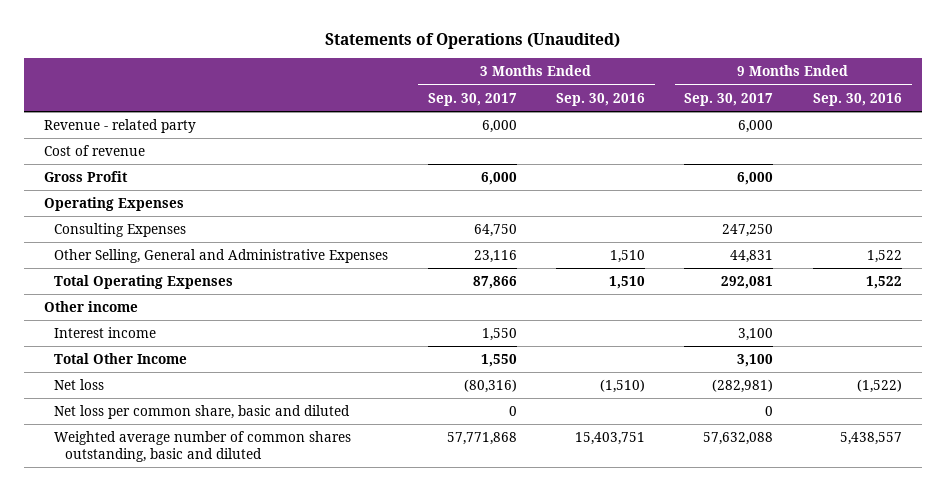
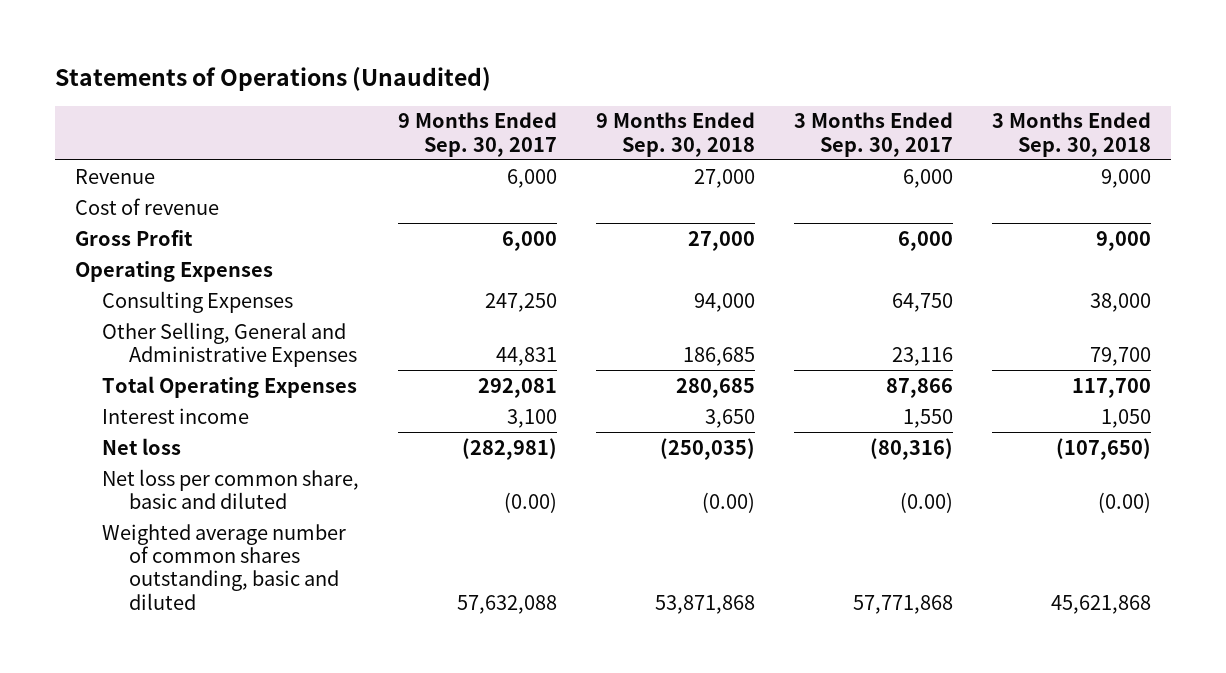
- | 3 Months Ended Sep. 30, 2017 | 3 Months Ended Sep. 30, 2016 | 9 Months Ended Sep. 30, 2017 | 9 Months Ended Sep. 30, 2016
+ | 9 Months Ended Sep. 30, 2017 | 9 Months Ended Sep. 30, 2018 | 3 Months Ended Sep. 30, 2017 | 3 Months Ended Sep. 30, 2018
- Revenue - related party | 6,000 | | 6,000 |
+ Revenue | 6,000 | 27,000 | 6,000 | 9,000
- Other income
- Total Other Income | 1,550 | | 3,100 |
- Net loss per common share, basic and diluted | 0 | | 0 |
+ Net loss per common share, basic and diluted | (0.00) | (0.00) | (0.00) | (0.00)

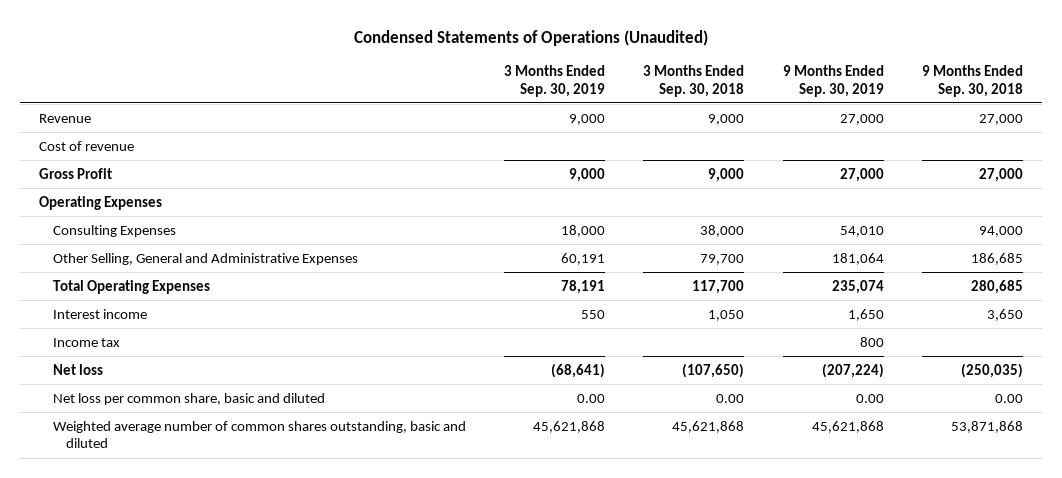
- Statements of Operations (Unaudited)
+ Condensed Statements of Operations (Unaudited)
- | 9 Months Ended Sep. 30, 2017 | 9 Months Ended Sep. 30, 2018 | 3 Months Ended Sep. 30, 2017 | 3 Months Ended Sep. 30, 2018
+ | 3 Months Ended Sep. 30, 2019 | 3 Months Ended Sep. 30, 2018 | 9 Months Ended Sep. 30, 2019 | 9 Months Ended Sep. 30, 2018
+ Income tax | | | 800 |
- Net loss per common share, basic and diluted | (0.00) | (0.00) | (0.00) | (0.00)
+ Net loss per common share, basic and diluted | 0.00 | 0.00 | 0.00 | 0.00

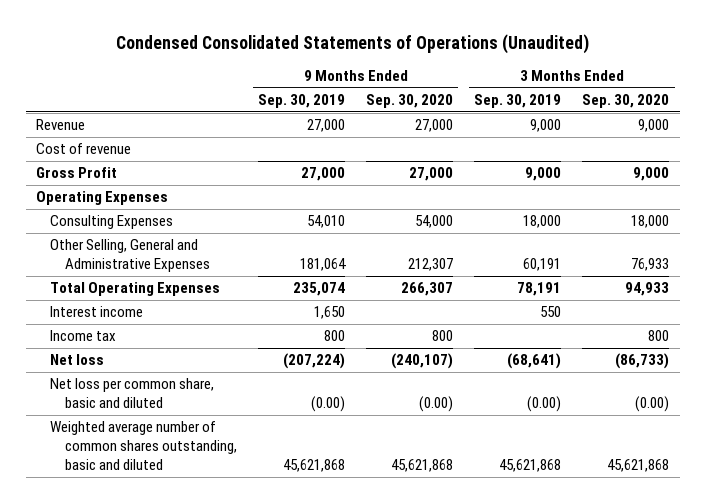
- Condensed Statements of Operations (Unaudited)
+ Condensed Consolidated Statements of Operations (Unaudited)
- | 3 Months Ended Sep. 30, 2019 | 3 Months Ended Sep. 30, 2018 | 9 Months Ended Sep. 30, 2019 | 9 Months Ended Sep. 30, 2018
+ | 9 Months Ended Sep. 30, 2019 | 9 Months Ended Sep. 30, 2020 | 3 Months Ended Sep. 30, 2019 | 3 Months Ended Sep. 30, 2020
- Net loss per common share, basic and diluted | 0.00 | 0.00 | 0.00 | 0.00
+ Net loss per common share, basic and diluted | (0.00) | (0.00) | (0.00) | (0.00)

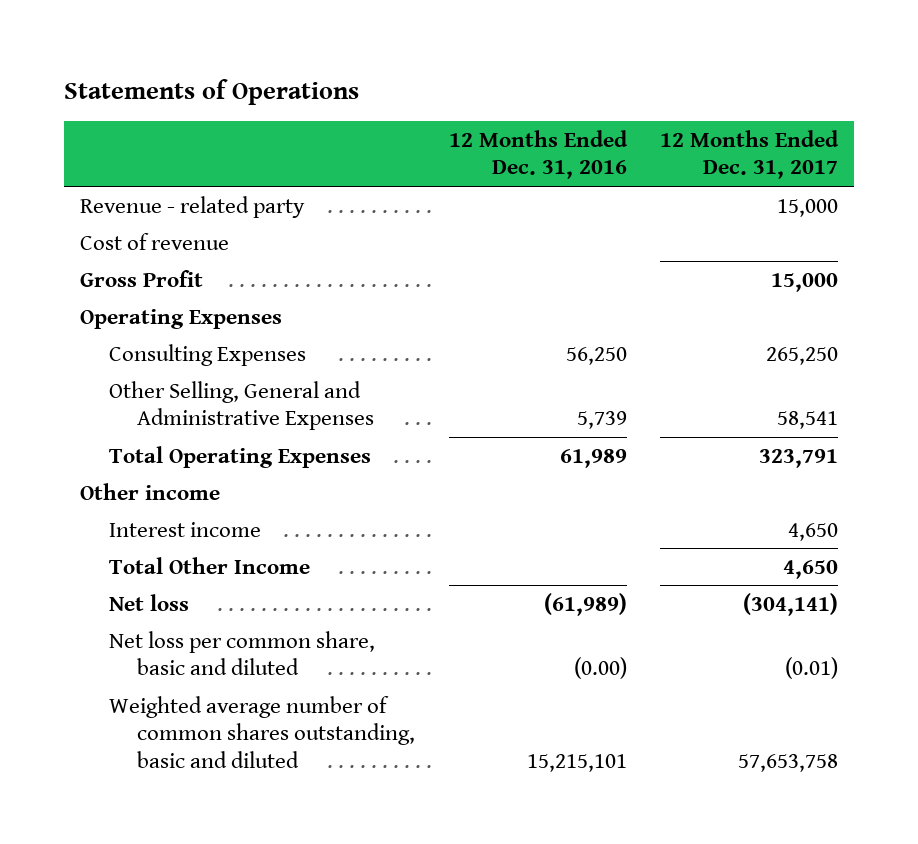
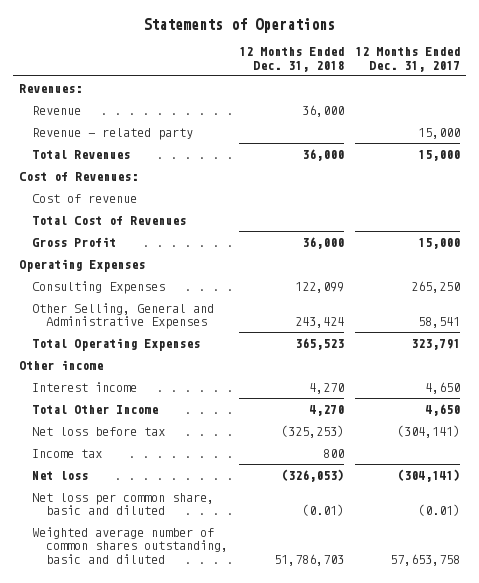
- | 12 Months Ended Dec. 31, 2016 | 12 Months Ended Dec. 31, 2017
+ | 12 Months Ended Dec. 31, 2018 | 12 Months Ended Dec. 31, 2017
+ Revenues:
+ Revenue | 36,000 |
+ Total Revenues | 36,000 | 15,000
+ Cost of Revenues:
+ Total Cost of Revenues
+ Net loss before tax | (325,253) | (304,141)
+ Income tax | 800 |

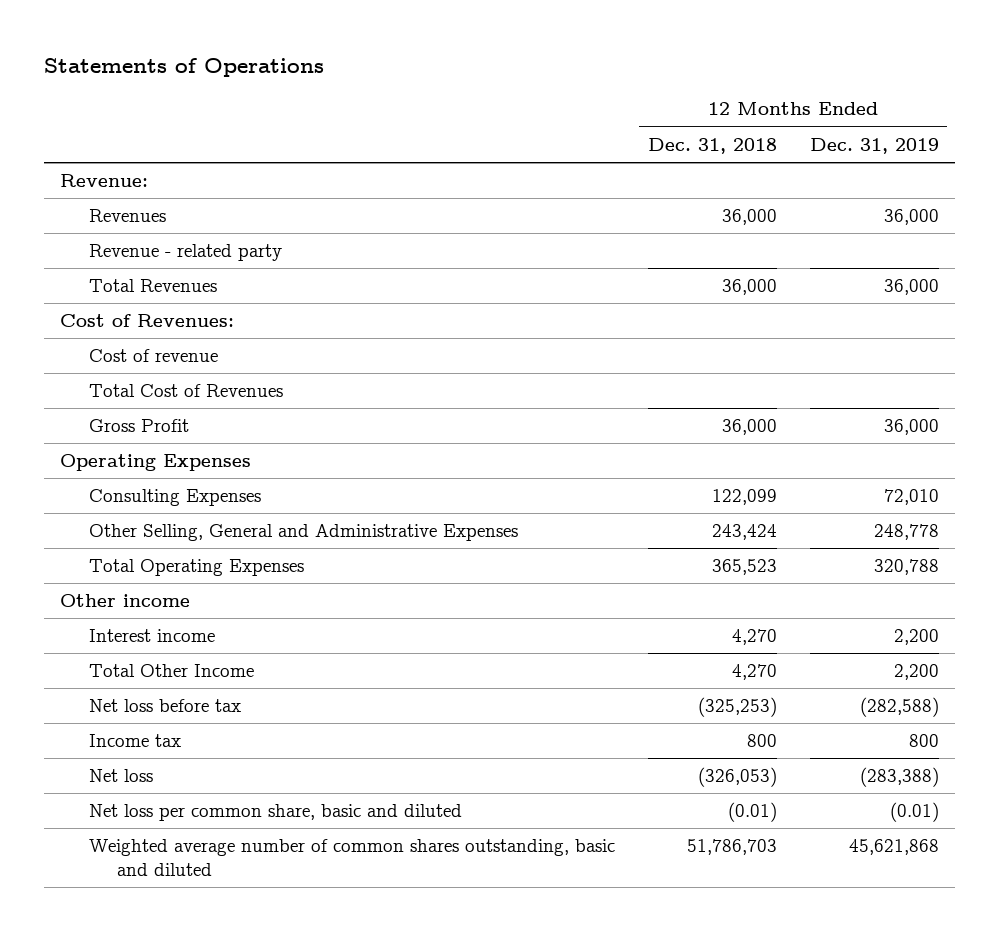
- | 12 Months Ended Dec. 31, 2018 | 12 Months Ended Dec. 31, 2017
+ | 12 Months Ended Dec. 31, 2018 | 12 Months Ended Dec. 31, 2019
- Revenues:
- Revenue | 36,000 |
+ Revenue:
+ Revenues | 36,000 | 36,000

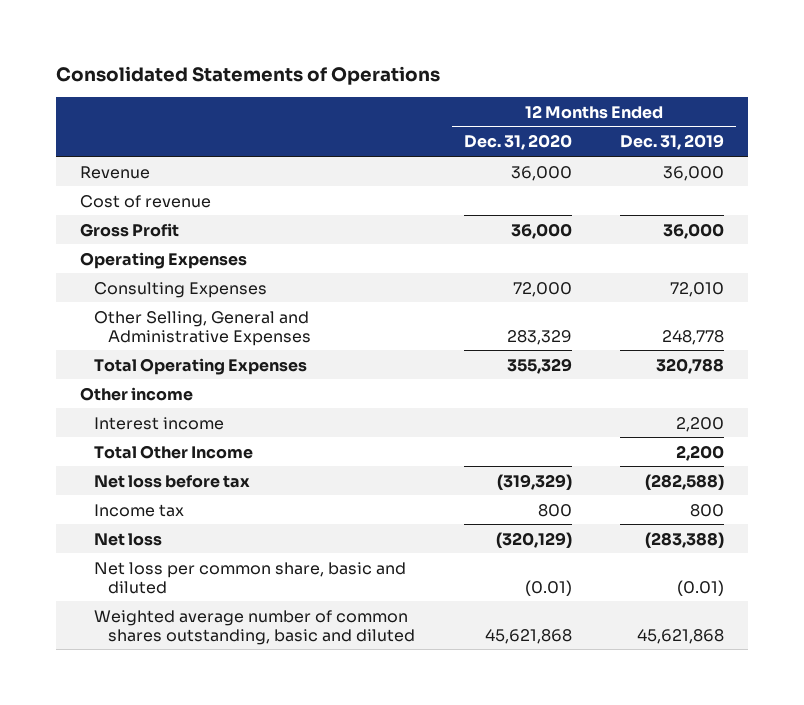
- Statements of Operations
+ Consolidated Statements of Operations
- | 12 Months Ended Dec. 31, 2018 | 12 Months Ended Dec. 31, 2019
+ | 12 Months Ended Dec. 31, 2020 | 12 Months Ended Dec. 31, 2019
- Revenue:
- Revenues | 36,000 | 36,000
- Revenue - related party
- Total Revenues | 36,000 | 36,000
- Cost of Revenues:
+ Revenue | 36,000 | 36,000
- Total Cost of Revenues

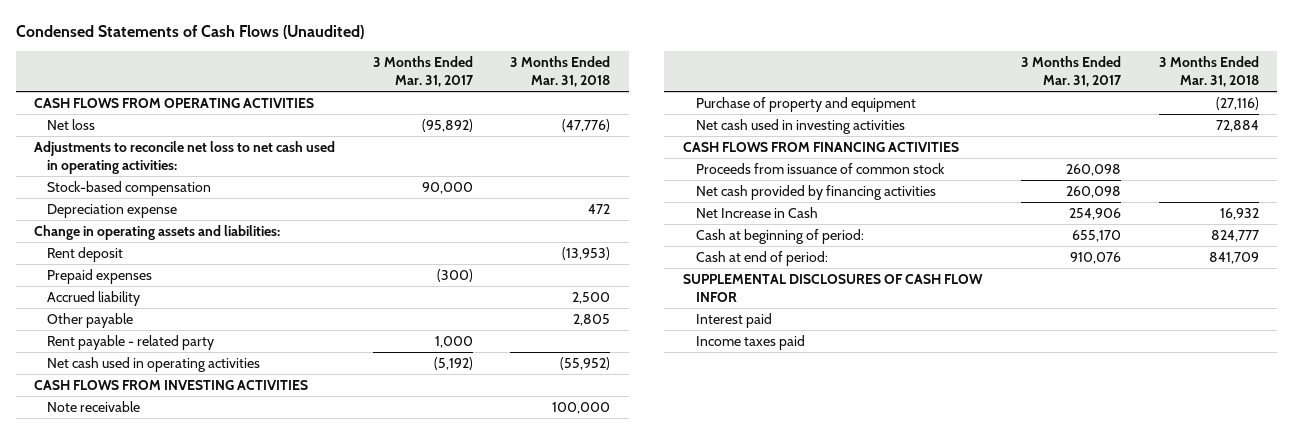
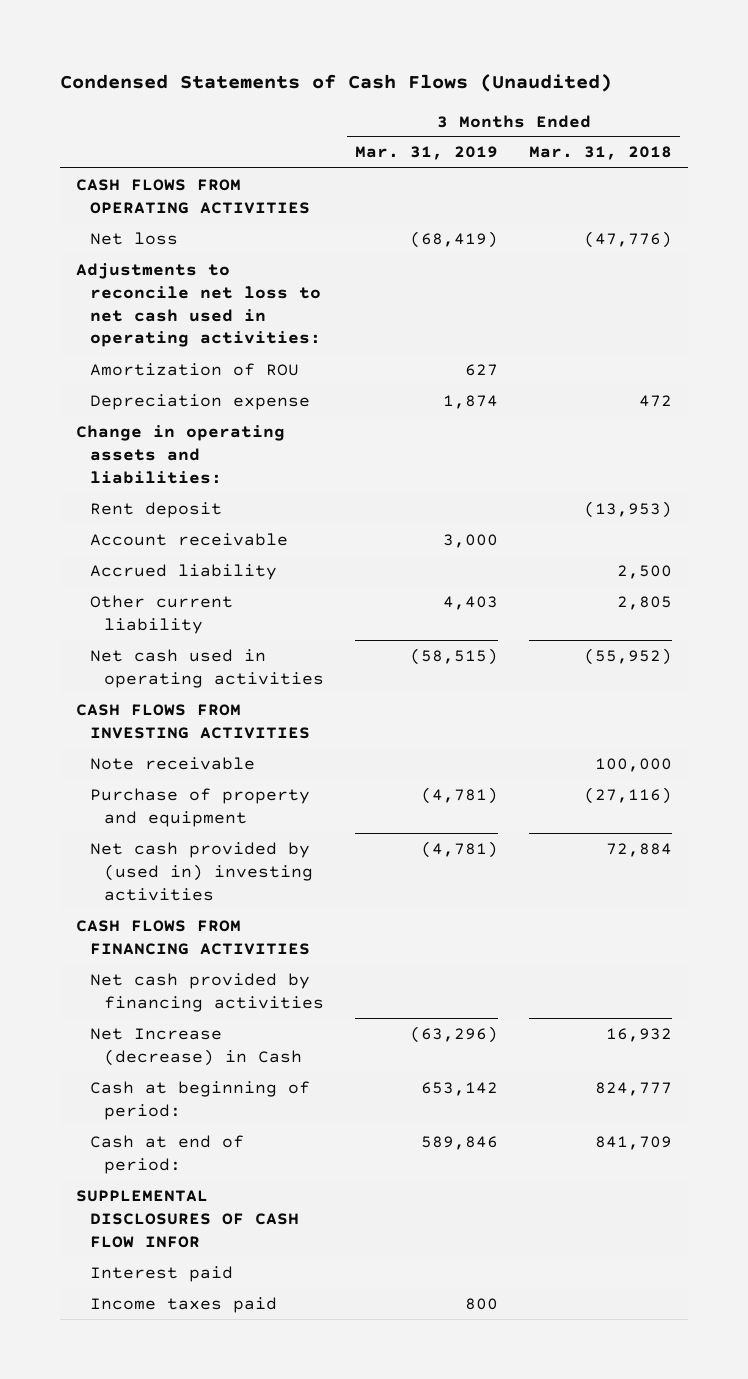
- | 3 Months Ended Mar. 31, 2017 | 3 Months Ended Mar. 31, 2018
+ | 3 Months Ended Mar. 31, 2019 | 3 Months Ended Mar. 31, 2018
- Stock-based compensation | 90,000 |
+ Amortization of ROU | 627 |
- Prepaid expenses | (300) |
+ Account receivable | 3,000 |
- Other payable | | 2,805
- Rent payable - related party | 1,000 |
+ Other current liability | 4,403 | 2,805
- Net cash used in investing activities | | 72,884
+ Net cash provided by (used in) investing activities | (4,781) | 72,884
- Proceeds from issuance of common stock | 260,098 |
- Net Increase in Cash | 254,906 | 16,932
+ Net Increase (decrease) in Cash | (63,296) | 16,932

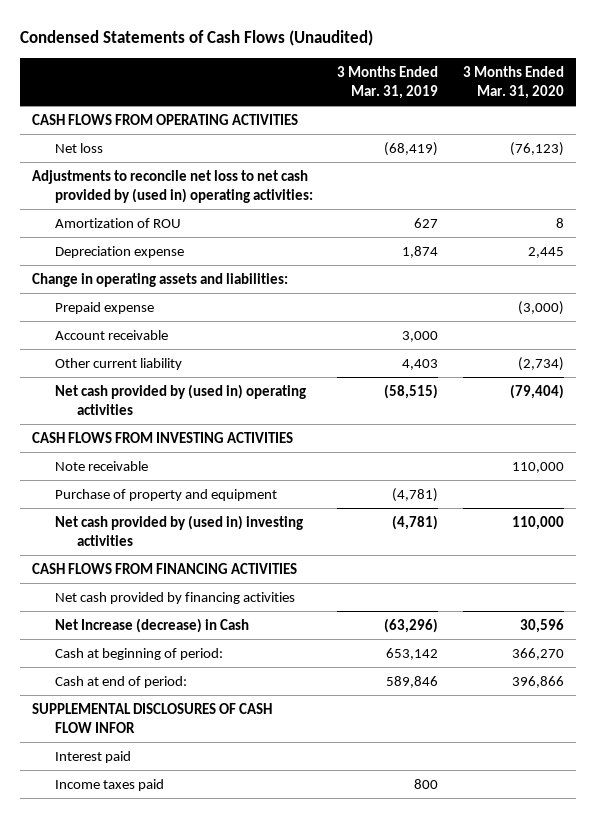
- | 3 Months Ended Mar. 31, 2019 | 3 Months Ended Mar. 31, 2018
+ | 3 Months Ended Mar. 31, 2019 | 3 Months Ended Mar. 31, 2020
- Adjustments to reconcile net loss to net cash used in operating activities:
+ Adjustments to reconcile net loss to net cash provided by (used in) operating activities:
- Rent deposit | | (13,953)
+ Prepaid expense | | (3,000)
- Accrued liability | | 2,500
- Net cash used in operating activities | (58,515) | (55,952)
+ Net cash provided by (used in) operating activities | (58,515) | (79,404)

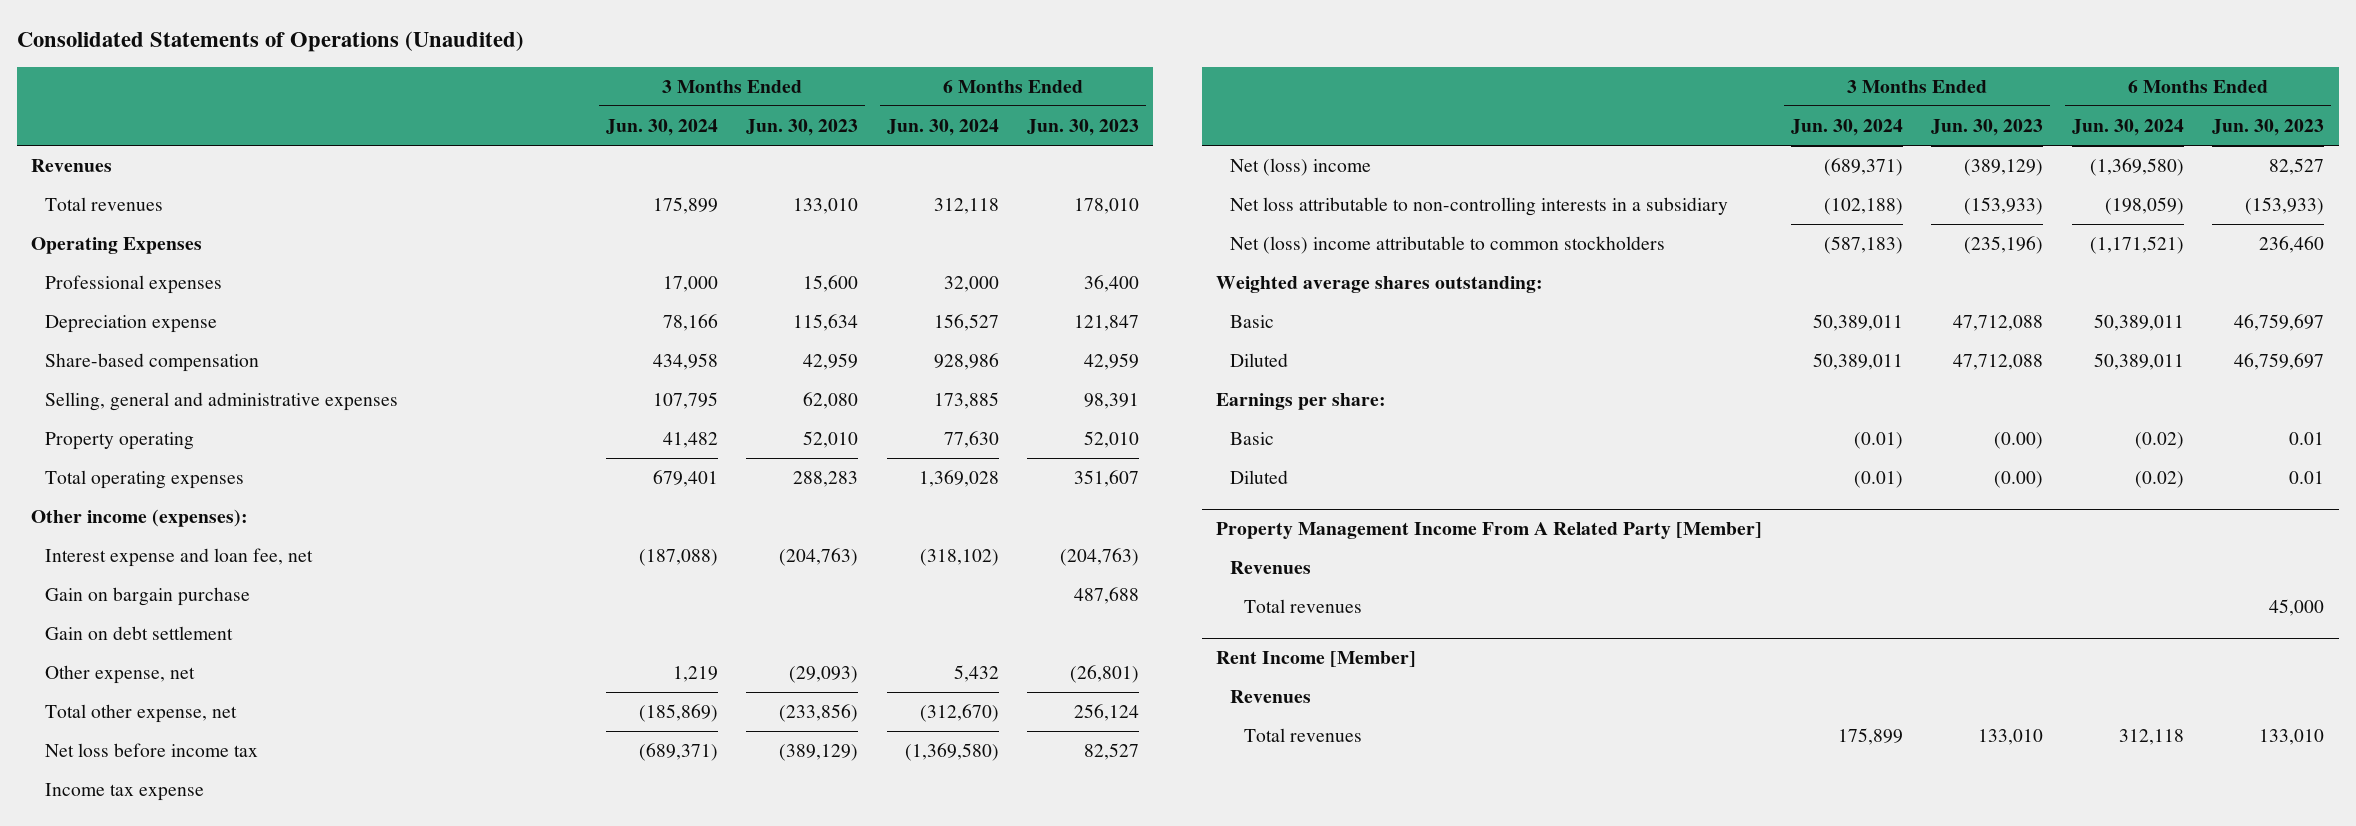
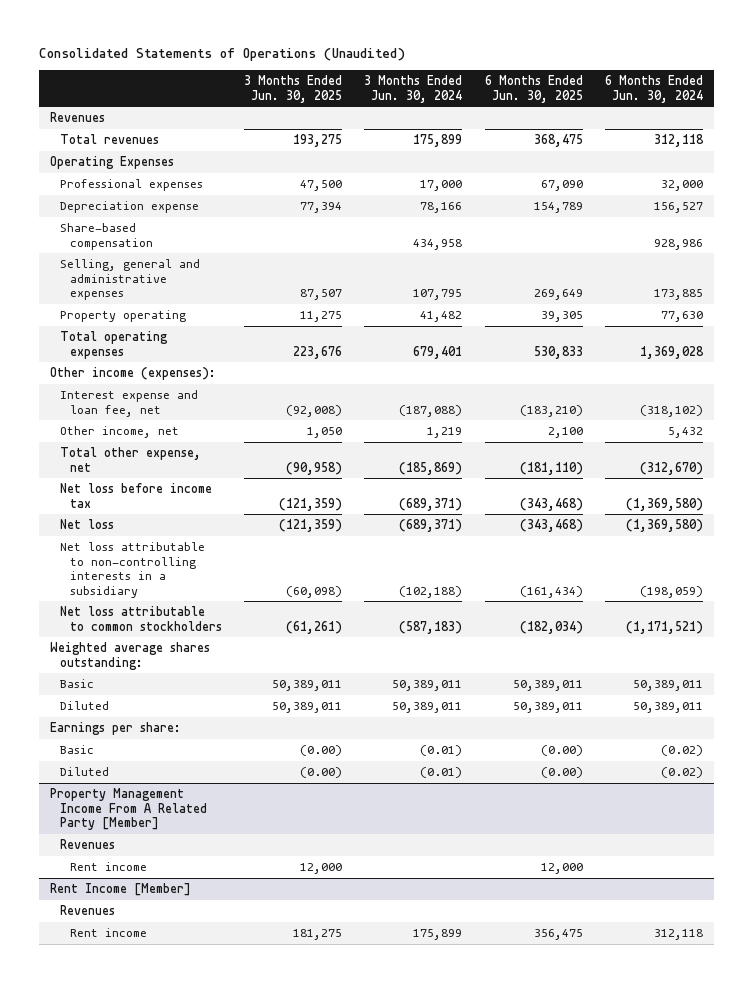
- | 3 Months Ended Jun. 30, 2024 | 3 Months Ended Jun. 30, 2023 | 6 Months Ended Jun. 30, 2024 | 6 Months Ended Jun. 30, 2023
+ | 3 Months Ended Jun. 30, 2025 | 3 Months Ended Jun. 30, 2024 | 6 Months Ended Jun. 30, 2025 | 6 Months Ended Jun. 30, 2024
- Gain on bargain purchase | | | | 487,688
- Gain on debt settlement
- Other expense, net | 1,219 | (29,093) | 5,432 | (26,801)
+ Other income, net | 1,050 | 1,219 | 2,100 | 5,432
- Income tax expense
- Net (loss) income | (689,371) | (389,129) | (1,369,580) | 82,527
+ Net loss | (121,359) | (689,371) | (343,468) | (1,369,580)
- Net (loss) income attributable to common stockholders | (587,183) | (235,196) | (1,171,521) | 236,460
+ Net loss attributable to common stockholders | (61,261) | (587,183) | (182,034) | (1,171,521)
@ Property Management Income From A Related Party [Member]
- Total revenues | | | | 45,000
+ Rent income | 12,000 | | 12,000 |
@ Rent Income [Member]
- Total revenues | 175,899 | 133,010 | 312,118 | 133,010
+ Rent income | 181,275 | 175,899 | 356,475 | 312,118

